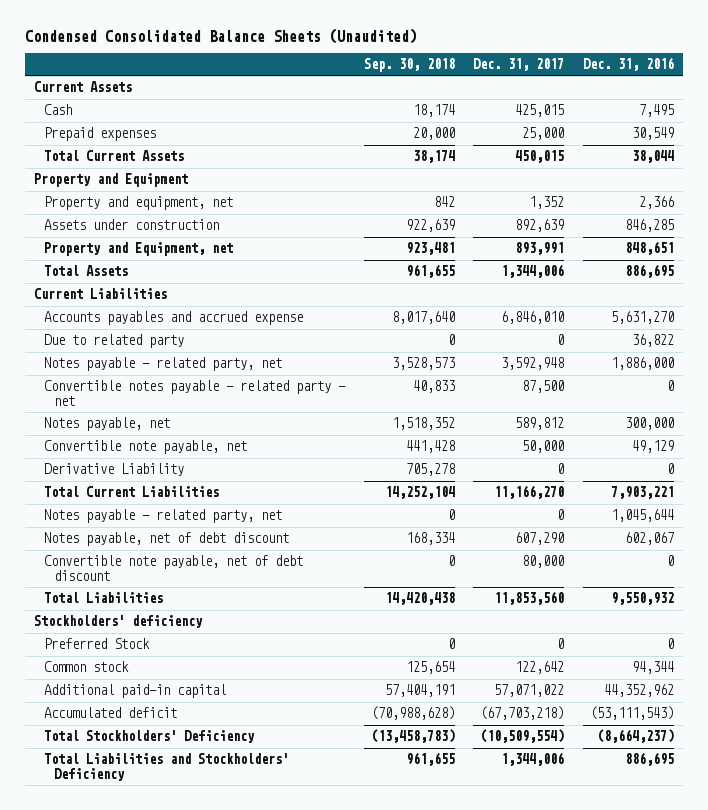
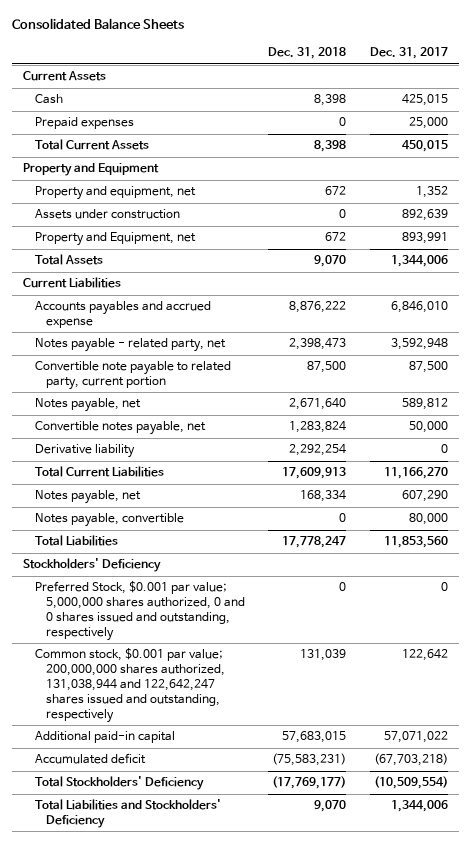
- Condensed Consolidated Balance Sheets (Unaudited)
+ Consolidated Balance Sheets
- | Sep. 30, 2018 | Dec. 31, 2017 | Dec. 31, 2016
+ | Dec. 31, 2018 | Dec. 31, 2017
- Due to related party | 0 | 0 | 36,822
- Convertible notes payable - related party - net | 40,833 | 87,500 | 0
+ Convertible note payable to related party, current portion | 87,500 | 87,500
- Convertible note payable, net | 441,428 | 50,000 | 49,129
- Derivative Liability | 705,278 | 0 | 0
+ Convertible notes payable, net | 1,283,824 | 50,000
+ Derivative liability | 2,292,254 | 0
- Notes payable - related party, net | 0 | 0 | 1,045,644
- Notes payable, net of debt discount | 168,334 | 607,290 | 602,067
- Convertible note payable, net of debt discount | 0 | 80,000 | 0
+ Notes payable, net | 168,334 | 607,290
+ Notes payable, convertible | 0 | 80,000
- Stockholders' deficiency
- Preferred Stock | 0 | 0 | 0
- Common stock | 125,654 | 122,642 | 94,344
+ Stockholders' Deficiency
+ Preferred Stock, $0.001 par value; 5,000,000 shares authorized, 0 and 0 shares issued and outstanding, respectively | 0 | 0
+ Common stock, $0.001 par value; 200,000,000 shares authorized, 131,038,944 and 122,642,247 shares issued and outstanding, respectively | 131,039 | 122,642

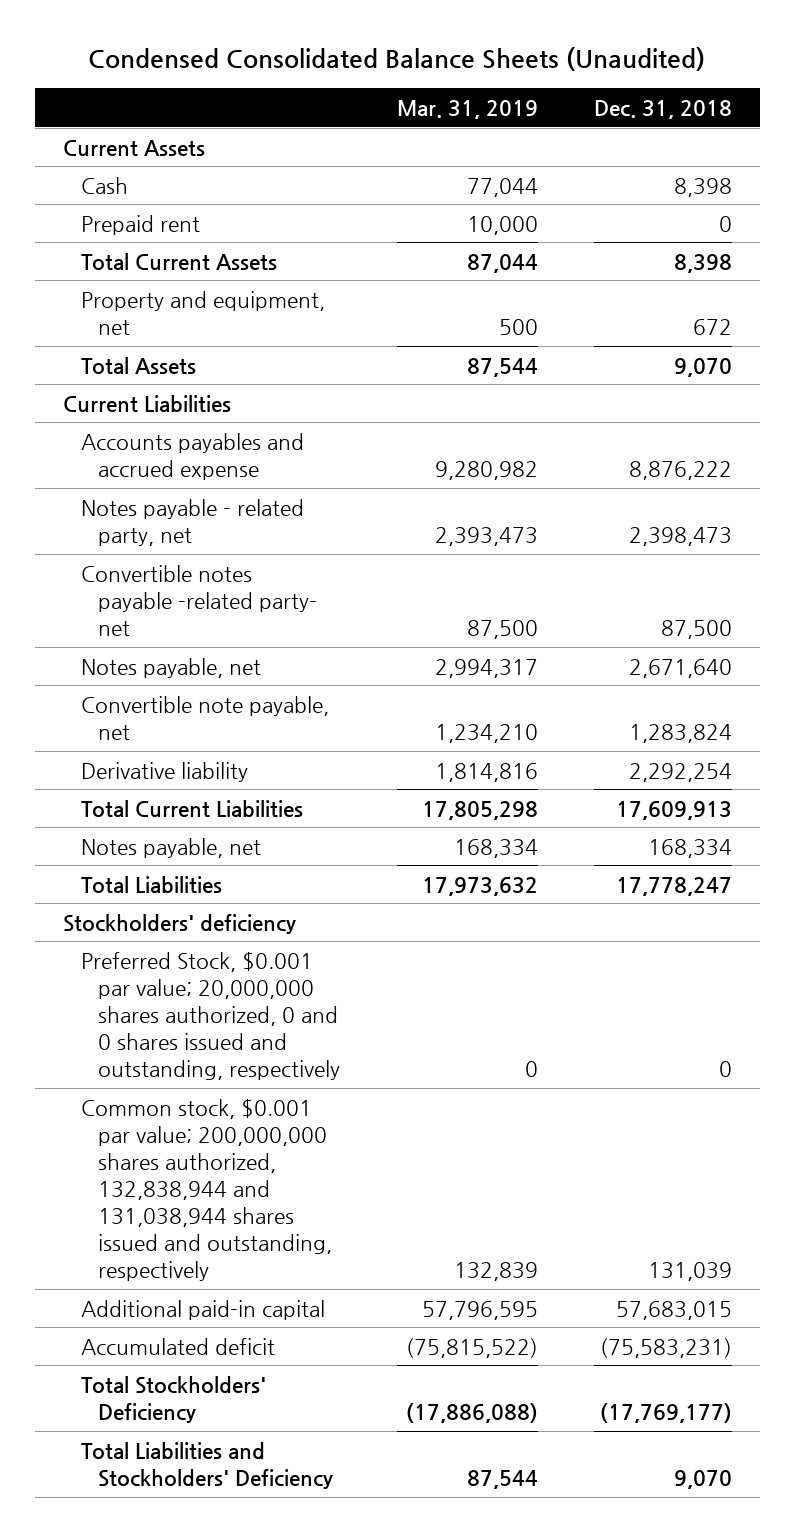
- Consolidated Balance Sheets
+ Condensed Consolidated Balance Sheets (Unaudited)
- | Dec. 31, 2018 | Dec. 31, 2017
+ | Mar. 31, 2019 | Dec. 31, 2018
- Prepaid expenses | 0 | 25,000
+ Prepaid rent | 10,000 | 0
- Property and Equipment
- Assets under construction | 0 | 892,639
- Property and Equipment, net | 672 | 893,991
- Convertible note payable to related party, current portion | 87,500 | 87,500
+ Convertible notes payable -related party- net | 87,500 | 87,500
- Convertible notes payable, net | 1,283,824 | 50,000
+ Convertible note payable, net | 1,234,210 | 1,283,824
- Notes payable, convertible | 0 | 80,000
- Stockholders' Deficiency
- Preferred Stock, $0.001 par value; 5,000,000 shares authorized, 0 and 0 shares issued and outstanding, respectively | 0 | 0
- Common stock, $0.001 par value; 200,000,000 shares authorized, 131,038,944 and 122,642,247 shares issued and outstanding, respectively | 131,039 | 122,642
+ Stockholders' deficiency
+ Preferred Stock, $0.001 par value; 20,000,000 shares authorized, 0 and 0 shares issued and outstanding, respectively | 0 | 0
+ Common stock, $0.001 par value; 200,000,000 shares authorized, 132,838,944 and 131,038,944 shares issued and outstanding, respectively | 132,839 | 131,039

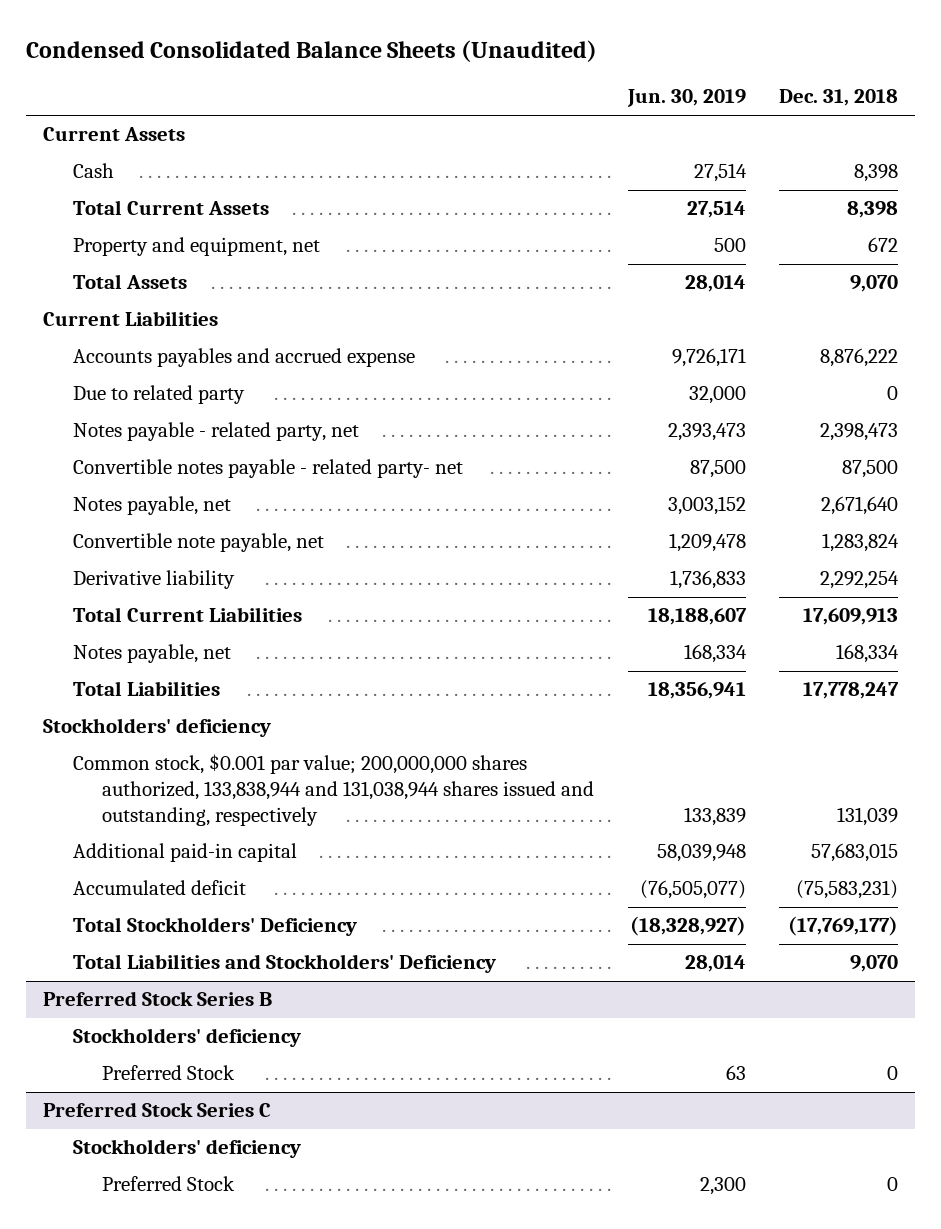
- | Mar. 31, 2019 | Dec. 31, 2018
+ | Jun. 30, 2019 | Dec. 31, 2018
- Prepaid rent | 10,000 | 0
+ Due to related party | 32,000 | 0
- Convertible notes payable -related party- net | 87,500 | 87,500
+ Convertible notes payable - related party- net | 87,500 | 87,500
- Preferred Stock, $0.001 par value; 20,000,000 shares authorized, 0 and 0 shares issued and outstanding, respectively | 0 | 0
- Common stock, $0.001 par value; 200,000,000 shares authorized, 132,838,944 and 131,038,944 shares issued and outstanding, respectively | 132,839 | 131,039
+ Common stock, $0.001 par value; 200,000,000 shares authorized, 133,838,944 and 131,038,944 shares issued and outstanding, respectively | 133,839 | 131,039
+ Preferred Stock Series B
+ Stockholders' deficiency
+ Preferred Stock | 63 | 0
+ Preferred Stock Series C
+ Stockholders' deficiency
+ Preferred Stock | 2,300 | 0

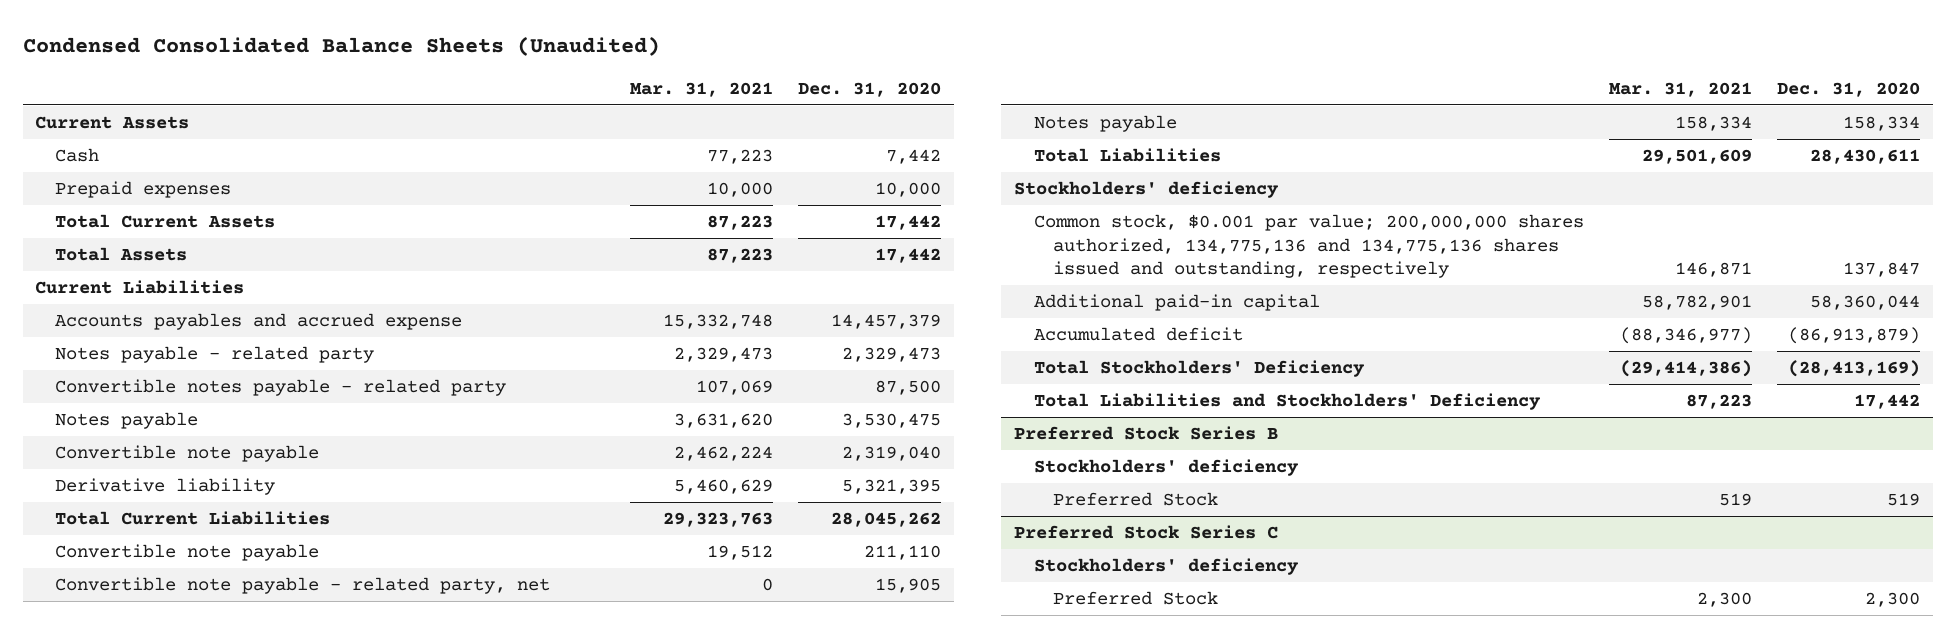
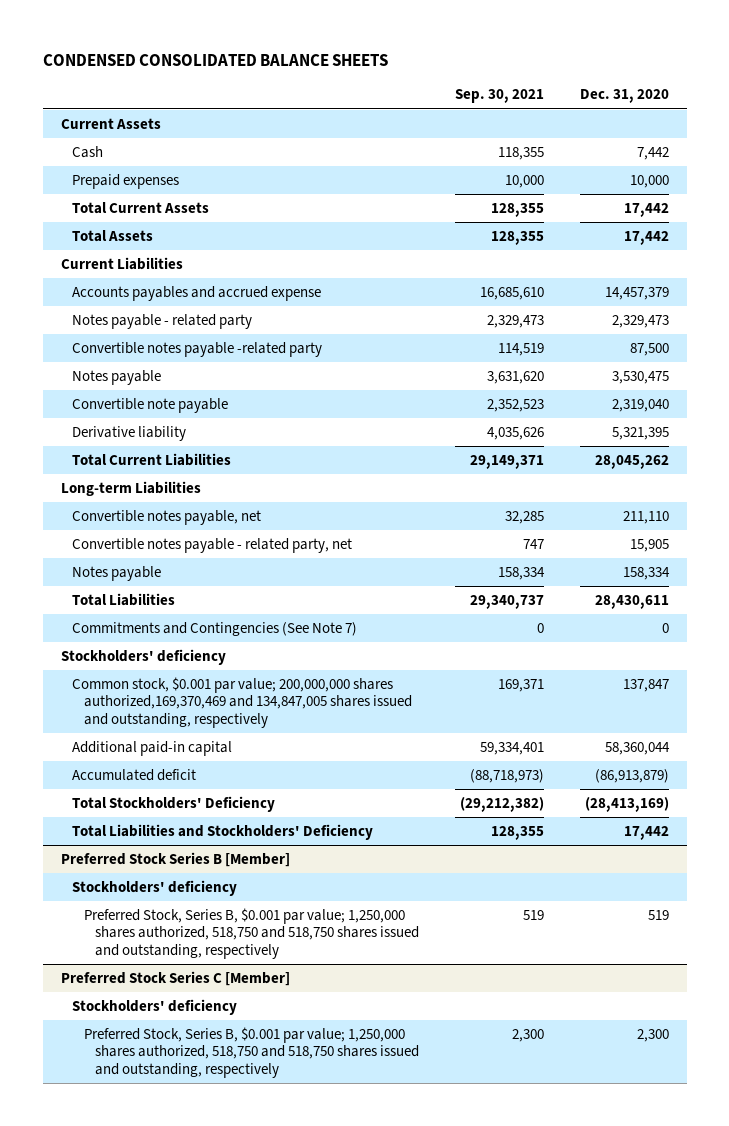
- Condensed Consolidated Balance Sheets (Unaudited)
+ CONDENSED CONSOLIDATED BALANCE SHEETS
- | Mar. 31, 2021 | Dec. 31, 2020
+ | Sep. 30, 2021 | Dec. 31, 2020
- Convertible notes payable - related party | 107,069 | 87,500
+ Convertible notes payable -related party | 114,519 | 87,500
- Convertible note payable | 19,512 | 211,110
- Convertible note payable - related party, net | 0 | 15,905
+ Long-term Liabilities
+ Convertible notes payable, net | 32,285 | 211,110
+ Convertible notes payable - related party, net | 747 | 15,905
+ Commitments and Contingencies (See Note 7) | 0 | 0
- Common stock, $0.001 par value; 200,000,000 shares authorized, 134,775,136 and 134,775,136 shares issued and outstanding, respectively | 146,871 | 137,847
+ Common stock, $0.001 par value; 200,000,000 shares authorized,169,370,469 and 134,847,005 shares issued and outstanding, respectively | 169,371 | 137,847
- Preferred Stock Series B
+ Preferred Stock Series B [Member]
- Preferred Stock | 519 | 519
- Preferred Stock Series C
+ Preferred Stock, Series B, $0.001 par value; 1,250,000 shares authorized, 518,750 and 518,750 shares issued and outstanding, respectively | 519 | 519
+ Preferred Stock Series C [Member]
- Preferred Stock | 2,300 | 2,300
+ Preferred Stock, Series B, $0.001 par value; 1,250,000 shares authorized, 518,750 and 518,750 shares issued and outstanding, respectively | 2,300 | 2,300

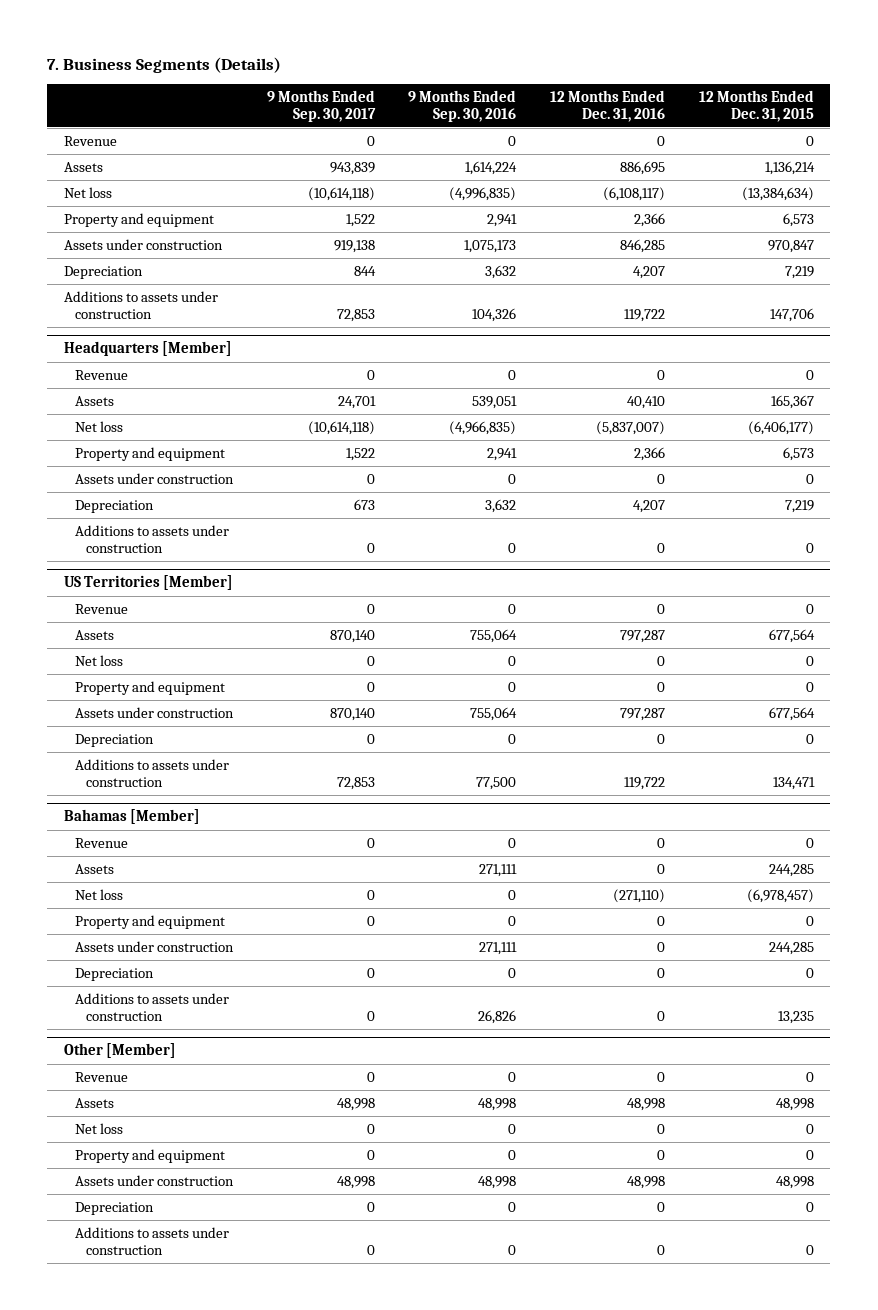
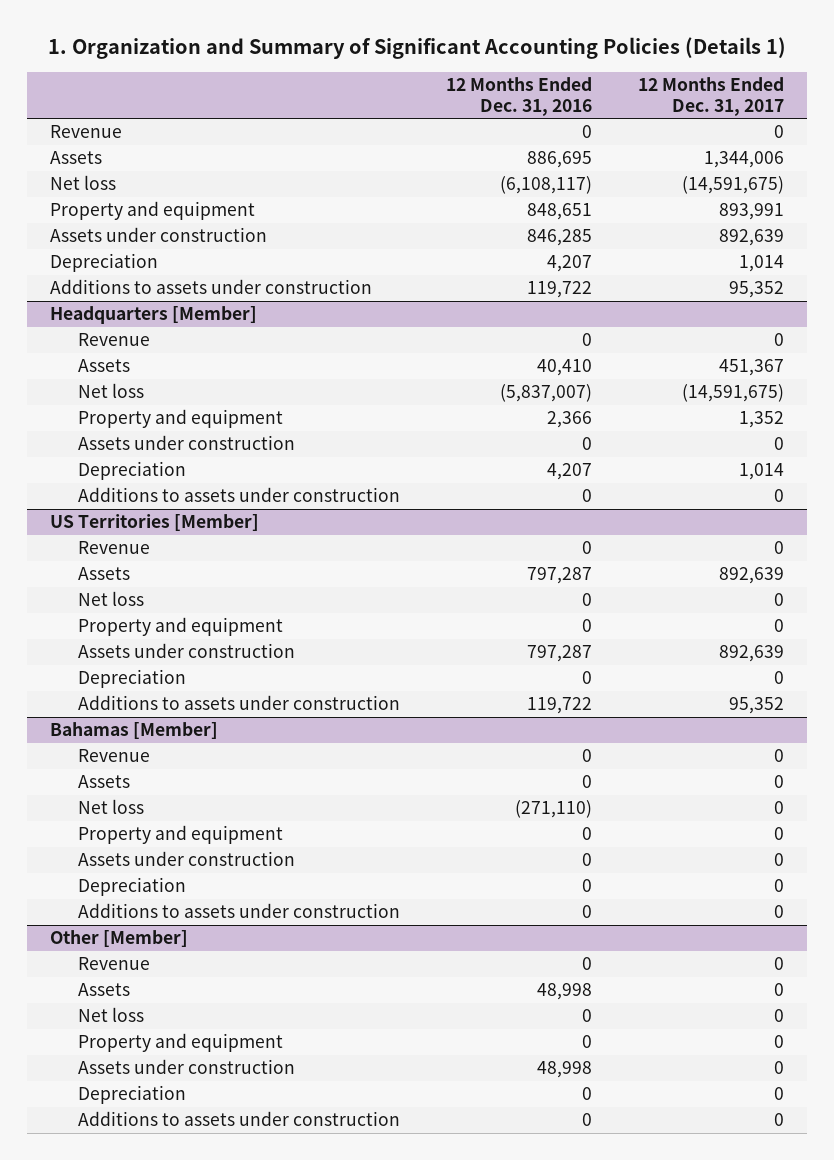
- 7. Business Segments (Details)
+ 1. Organization and Summary of Significant Accounting Policies (Details 1)
- | 9 Months Ended Sep. 30, 2017 | 9 Months Ended Sep. 30, 2016 | 12 Months Ended Dec. 31, 2016 | 12 Months Ended Dec. 31, 2015
+ | 12 Months Ended Dec. 31, 2016 | 12 Months Ended Dec. 31, 2017
- Property and equipment | 1,522 | 2,941 | 2,366 | 6,573
+ Property and equipment | 848,651 | 893,991

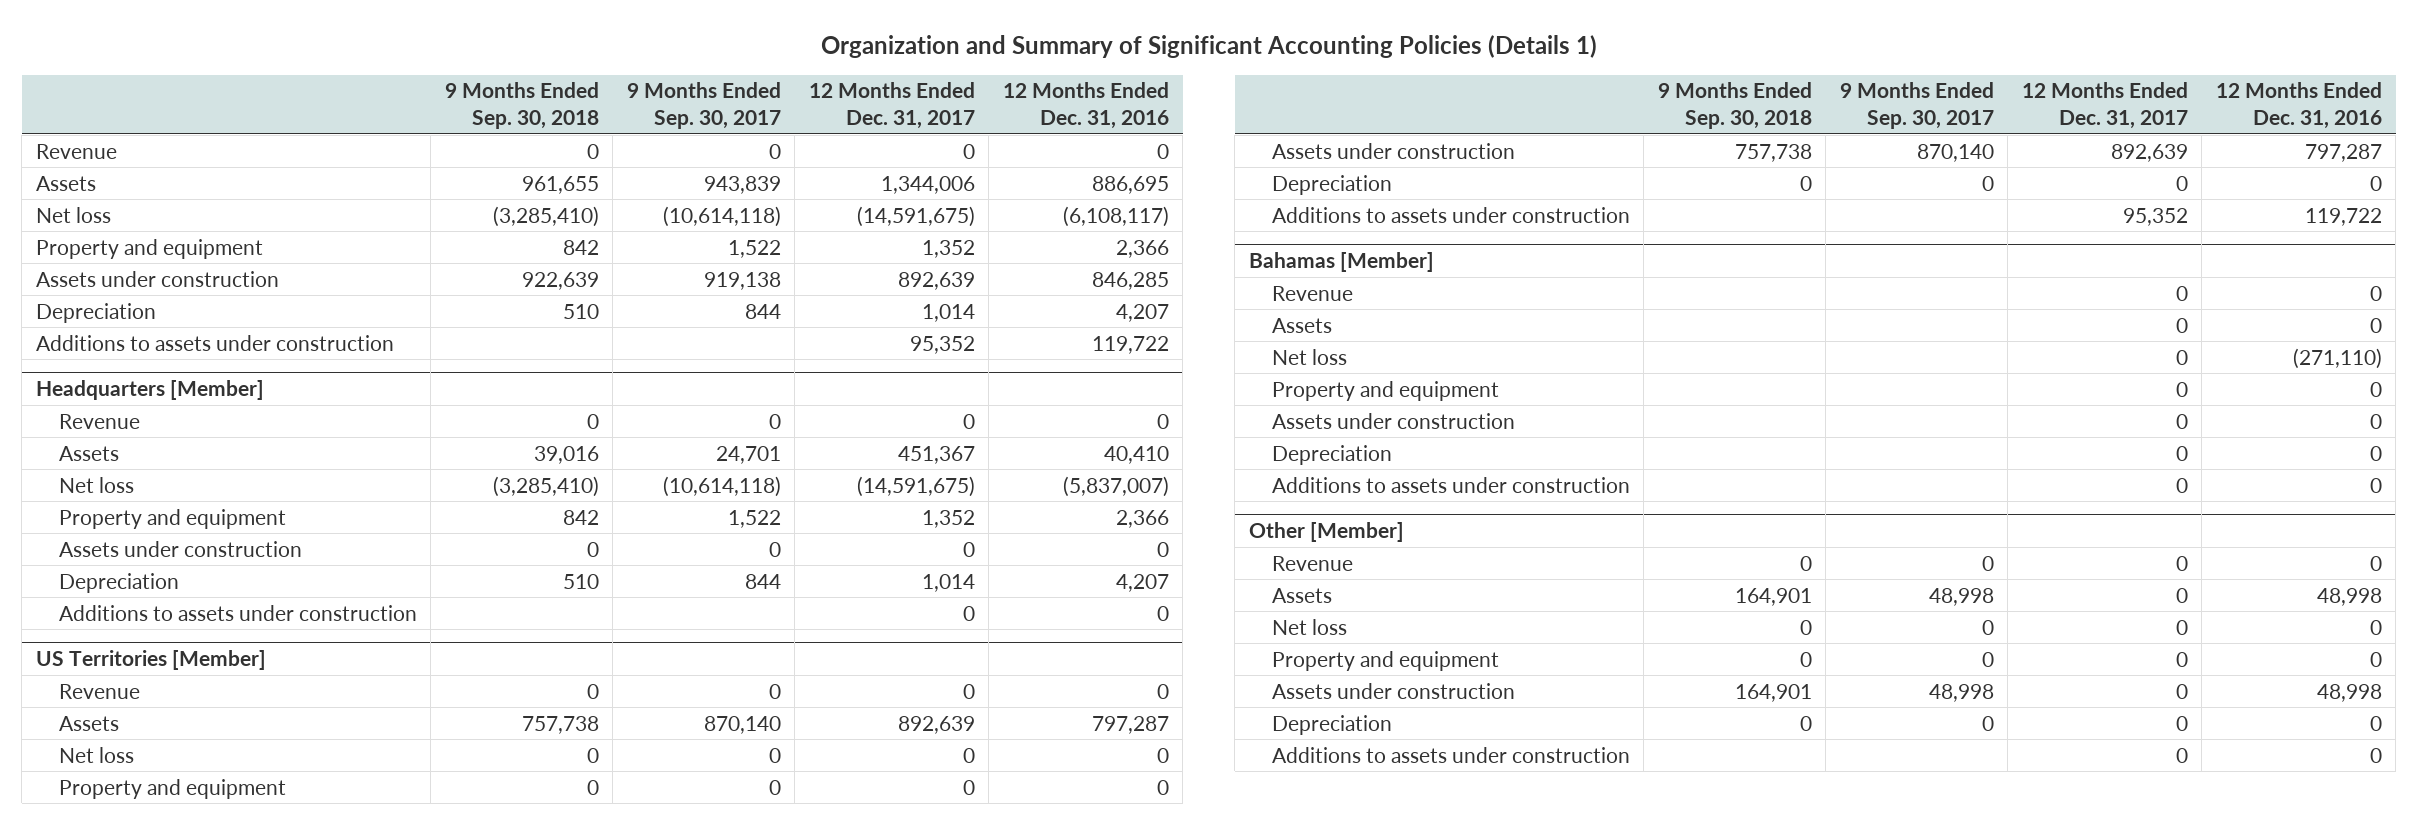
- 1. Organization and Summary of Significant Accounting Policies (Details 1)
+ Organization and Summary of Significant Accounting Policies (Details 1)
- | 12 Months Ended Dec. 31, 2016 | 12 Months Ended Dec. 31, 2017
+ | 9 Months Ended Sep. 30, 2018 | 9 Months Ended Sep. 30, 2017 | 12 Months Ended Dec. 31, 2017 | 12 Months Ended Dec. 31, 2016
- Property and equipment | 848,651 | 893,991
+ Property and equipment | 842 | 1,522 | 1,352 | 2,366

